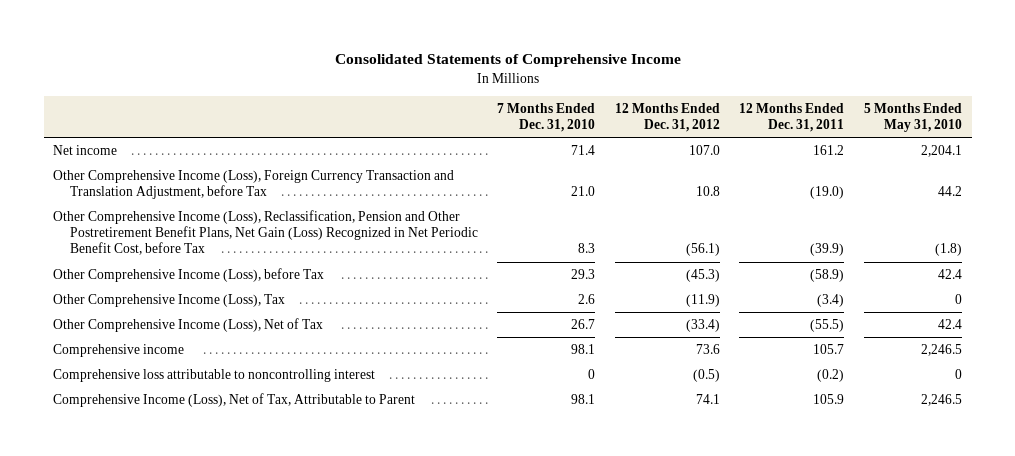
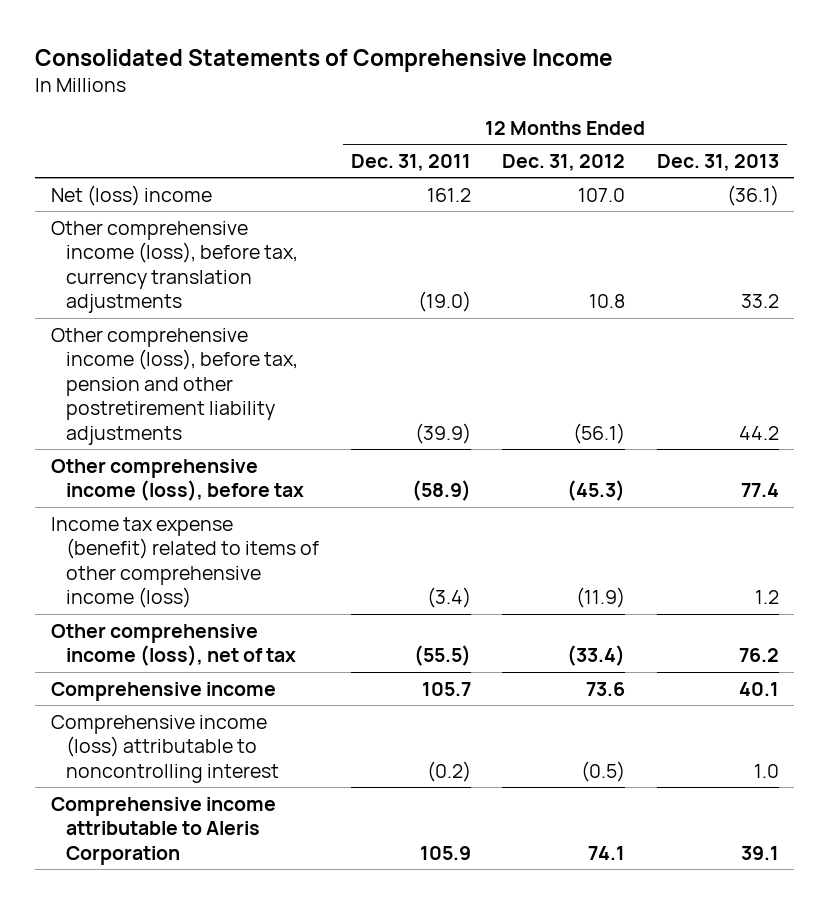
- | 7 Months Ended Dec. 31, 2010 | 12 Months Ended Dec. 31, 2012 | 12 Months Ended Dec. 31, 2011 | 5 Months Ended May 31, 2010
+ | 12 Months Ended Dec. 31, 2011 | 12 Months Ended Dec. 31, 2012 | 12 Months Ended Dec. 31, 2013
- Net income | 71.4 | 107.0 | 161.2 | 2,204.1
- Other Comprehensive Income (Loss), Foreign Currency Transaction and Translation Adjustment, before Tax | 21.0 | 10.8 | (19.0) | 44.2
- Other Comprehensive Income (Loss), Reclassification, Pension and Other Postretirement Benefit Plans, Net Gain (Loss) Recognized in Net Periodic Benefit Cost, before Tax | 8.3 | (56.1) | (39.9) | (1.8)
- Other Comprehensive Income (Loss), before Tax | 29.3 | (45.3) | (58.9) | 42.4
- Other Comprehensive Income (Loss), Tax | 2.6 | (11.9) | (3.4) | 0
- Other Comprehensive Income (Loss), Net of Tax | 26.7 | (33.4) | (55.5) | 42.4
+ Net (loss) income | 161.2 | 107.0 | (36.1)
+ Other comprehensive income (loss), before tax, currency translation adjustments | (19.0) | 10.8 | 33.2
+ Other comprehensive income (loss), before tax, pension and other postretirement liability adjustments | (39.9) | (56.1) | 44.2
+ Other comprehensive income (loss), before tax | (58.9) | (45.3) | 77.4
+ Income tax expense (benefit) related to items of other comprehensive income (loss) | (3.4) | (11.9) | 1.2
+ Other comprehensive income (loss), net of tax | (55.5) | (33.4) | 76.2
- Comprehensive loss attributable to noncontrolling interest | 0 | (0.5) | (0.2) | 0
- Comprehensive Income (Loss), Net of Tax, Attributable to Parent | 98.1 | 74.1 | 105.9 | 2,246.5
+ Comprehensive income (loss) attributable to noncontrolling interest | (0.2) | (0.5) | 1.0
+ Comprehensive income attributable to Aleris Corporation | 105.9 | 74.1 | 39.1

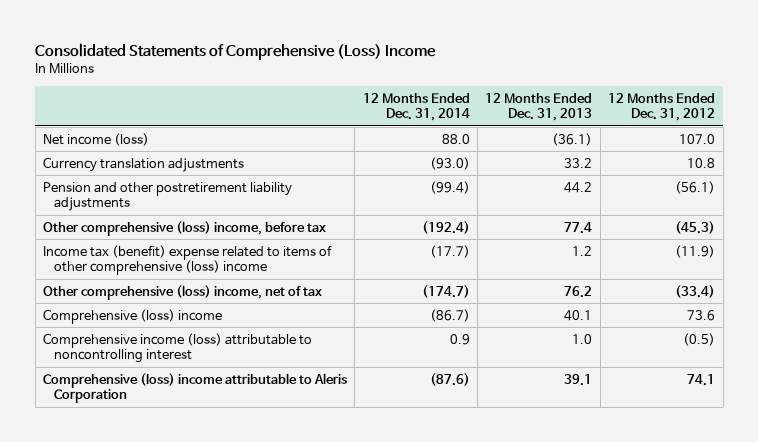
- Consolidated Statements of Comprehensive Income
+ Consolidated Statements of Comprehensive (Loss) Income
- | 12 Months Ended Dec. 31, 2011 | 12 Months Ended Dec. 31, 2012 | 12 Months Ended Dec. 31, 2013
+ | 12 Months Ended Dec. 31, 2014 | 12 Months Ended Dec. 31, 2013 | 12 Months Ended Dec. 31, 2012
- Net (loss) income | 161.2 | 107.0 | (36.1)
- Other comprehensive income (loss), before tax, currency translation adjustments | (19.0) | 10.8 | 33.2
- Other comprehensive income (loss), before tax, pension and other postretirement liability adjustments | (39.9) | (56.1) | 44.2
- Other comprehensive income (loss), before tax | (58.9) | (45.3) | 77.4
- Income tax expense (benefit) related to items of other comprehensive income (loss) | (3.4) | (11.9) | 1.2
- Other comprehensive income (loss), net of tax | (55.5) | (33.4) | 76.2
- Comprehensive income | 105.7 | 73.6 | 40.1
+ Net income (loss) | 88.0 | (36.1) | 107.0
+ Currency translation adjustments | (93.0) | 33.2 | 10.8
+ Pension and other postretirement liability adjustments | (99.4) | 44.2 | (56.1)
+ Other comprehensive (loss) income, before tax | (192.4) | 77.4 | (45.3)
+ Income tax (benefit) expense related to items of other comprehensive (loss) income | (17.7) | 1.2 | (11.9)
+ Other comprehensive (loss) income, net of tax | (174.7) | 76.2 | (33.4)
+ Comprehensive (loss) income | (86.7) | 40.1 | 73.6
- Comprehensive income attributable to Aleris Corporation | 105.9 | 74.1 | 39.1
+ Comprehensive (loss) income attributable to Aleris Corporation | (87.6) | 39.1 | 74.1

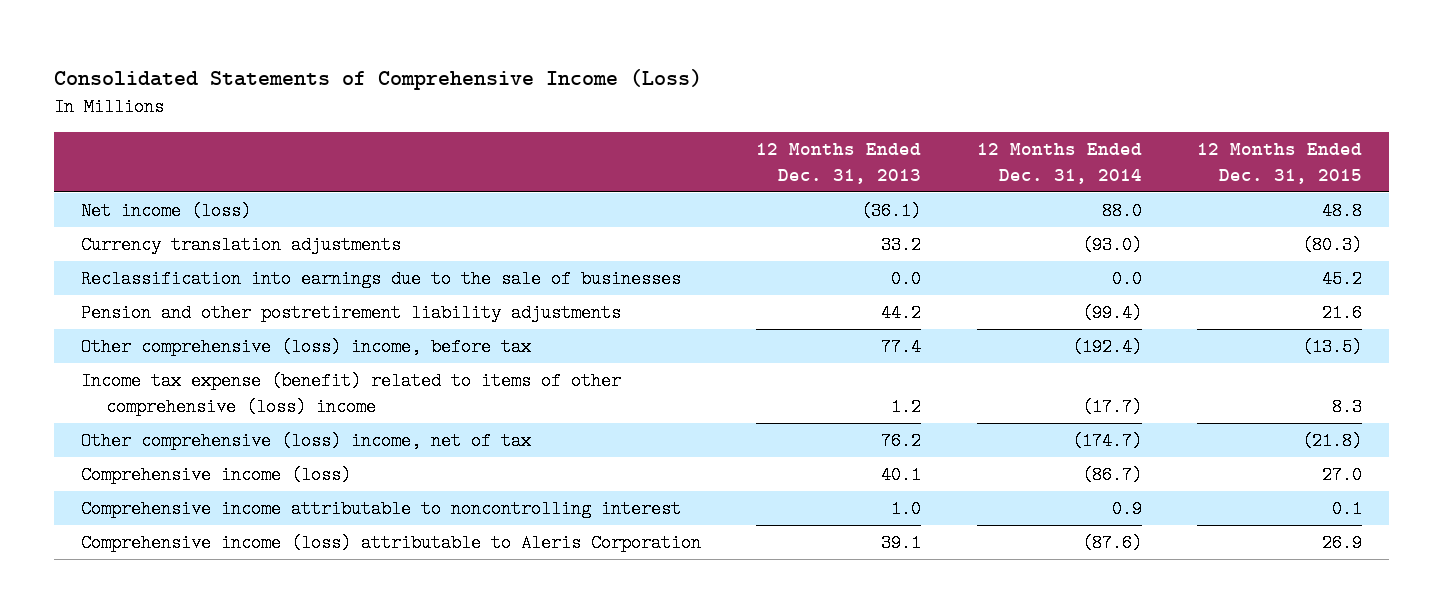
- Consolidated Statements of Comprehensive (Loss) Income
+ Consolidated Statements of Comprehensive Income (Loss)
- | 12 Months Ended Dec. 31, 2014 | 12 Months Ended Dec. 31, 2013 | 12 Months Ended Dec. 31, 2012
+ | 12 Months Ended Dec. 31, 2013 | 12 Months Ended Dec. 31, 2014 | 12 Months Ended Dec. 31, 2015
+ Reclassification into earnings due to the sale of businesses | 0.0 | 0.0 | 45.2
- Income tax (benefit) expense related to items of other comprehensive (loss) income | (17.7) | 1.2 | (11.9)
+ Income tax expense (benefit) related to items of other comprehensive (loss) income | 1.2 | (17.7) | 8.3
- Comprehensive (loss) income | (86.7) | 40.1 | 73.6
- Comprehensive income (loss) attributable to noncontrolling interest | 0.9 | 1.0 | (0.5)
- Comprehensive (loss) income attributable to Aleris Corporation | (87.6) | 39.1 | 74.1
+ Comprehensive income (loss) | 40.1 | (86.7) | 27.0
+ Comprehensive income attributable to noncontrolling interest | 1.0 | 0.9 | 0.1
+ Comprehensive income (loss) attributable to Aleris Corporation | 39.1 | (87.6) | 26.9

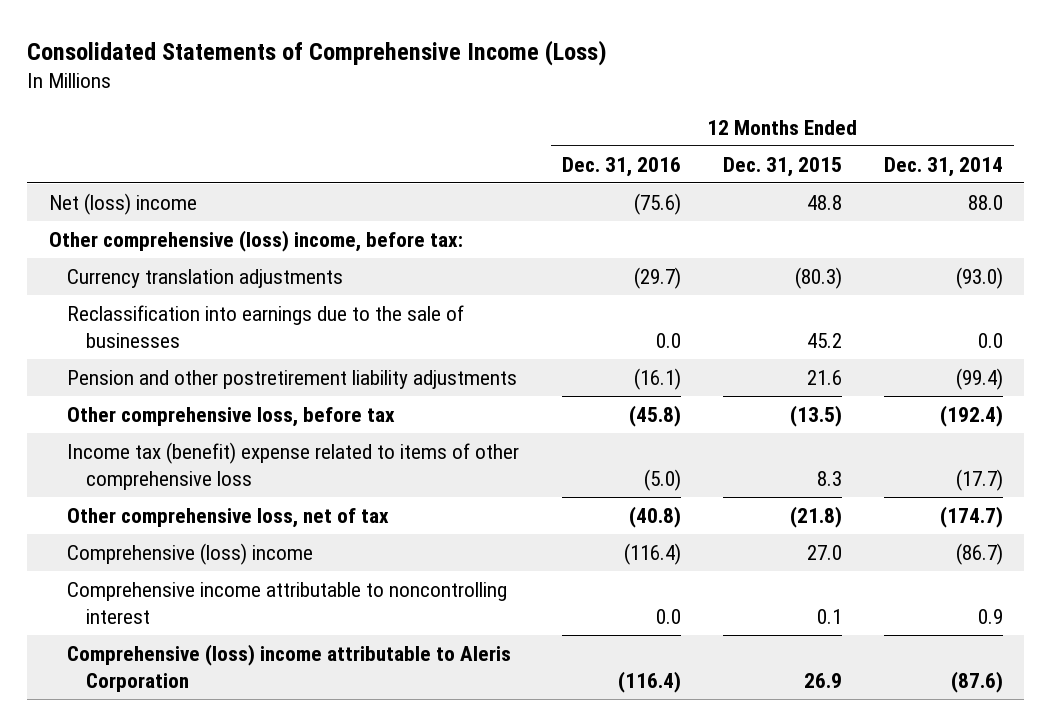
- | 12 Months Ended Dec. 31, 2013 | 12 Months Ended Dec. 31, 2014 | 12 Months Ended Dec. 31, 2015
+ | 12 Months Ended Dec. 31, 2016 | 12 Months Ended Dec. 31, 2015 | 12 Months Ended Dec. 31, 2014
- Net income (loss) | (36.1) | 88.0 | 48.8
+ Net (loss) income | (75.6) | 48.8 | 88.0
+ Other comprehensive (loss) income, before tax:
- Other comprehensive (loss) income, before tax | 77.4 | (192.4) | (13.5)
- Income tax expense (benefit) related to items of other comprehensive (loss) income | 1.2 | (17.7) | 8.3
- Other comprehensive (loss) income, net of tax | 76.2 | (174.7) | (21.8)
- Comprehensive income (loss) | 40.1 | (86.7) | 27.0
+ Other comprehensive loss, before tax | (45.8) | (13.5) | (192.4)
+ Income tax (benefit) expense related to items of other comprehensive loss | (5.0) | 8.3 | (17.7)
+ Other comprehensive loss, net of tax | (40.8) | (21.8) | (174.7)
+ Comprehensive (loss) income | (116.4) | 27.0 | (86.7)
- Comprehensive income (loss) attributable to Aleris Corporation | 39.1 | (87.6) | 26.9
+ Comprehensive (loss) income attributable to Aleris Corporation | (116.4) | 26.9 | (87.6)

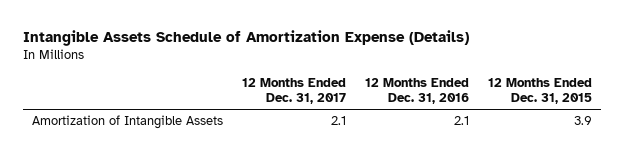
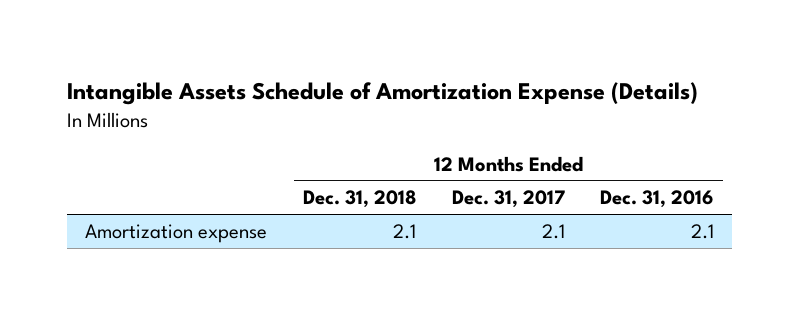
- | 12 Months Ended Dec. 31, 2017 | 12 Months Ended Dec. 31, 2016 | 12 Months Ended Dec. 31, 2015
+ | 12 Months Ended Dec. 31, 2018 | 12 Months Ended Dec. 31, 2017 | 12 Months Ended Dec. 31, 2016
- Amortization of Intangible Assets | 2.1 | 2.1 | 3.9
+ Amortization expense | 2.1 | 2.1 | 2.1

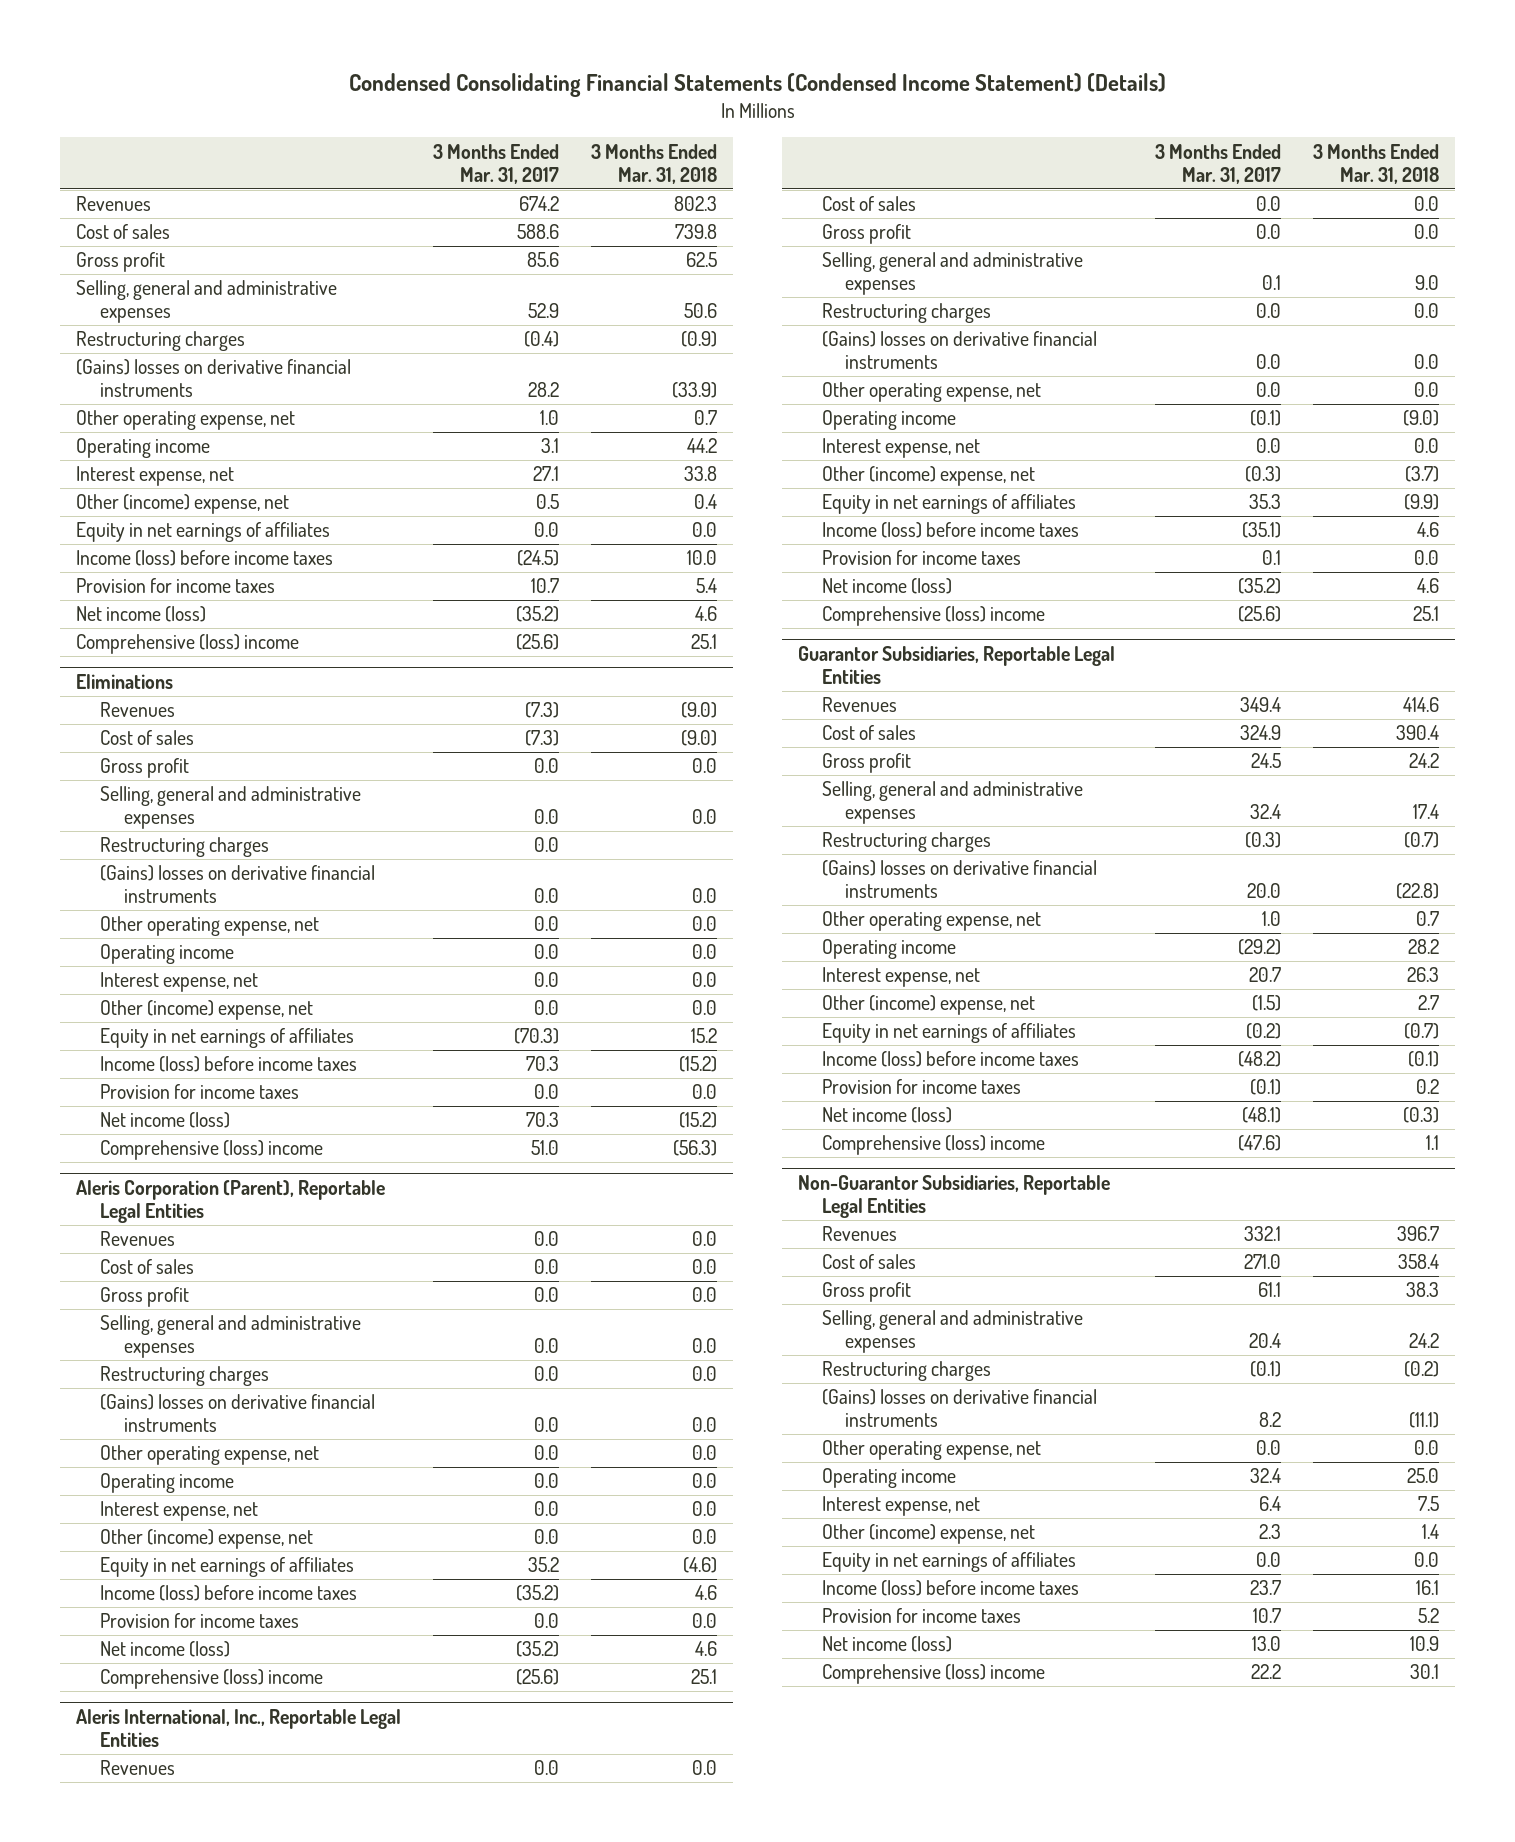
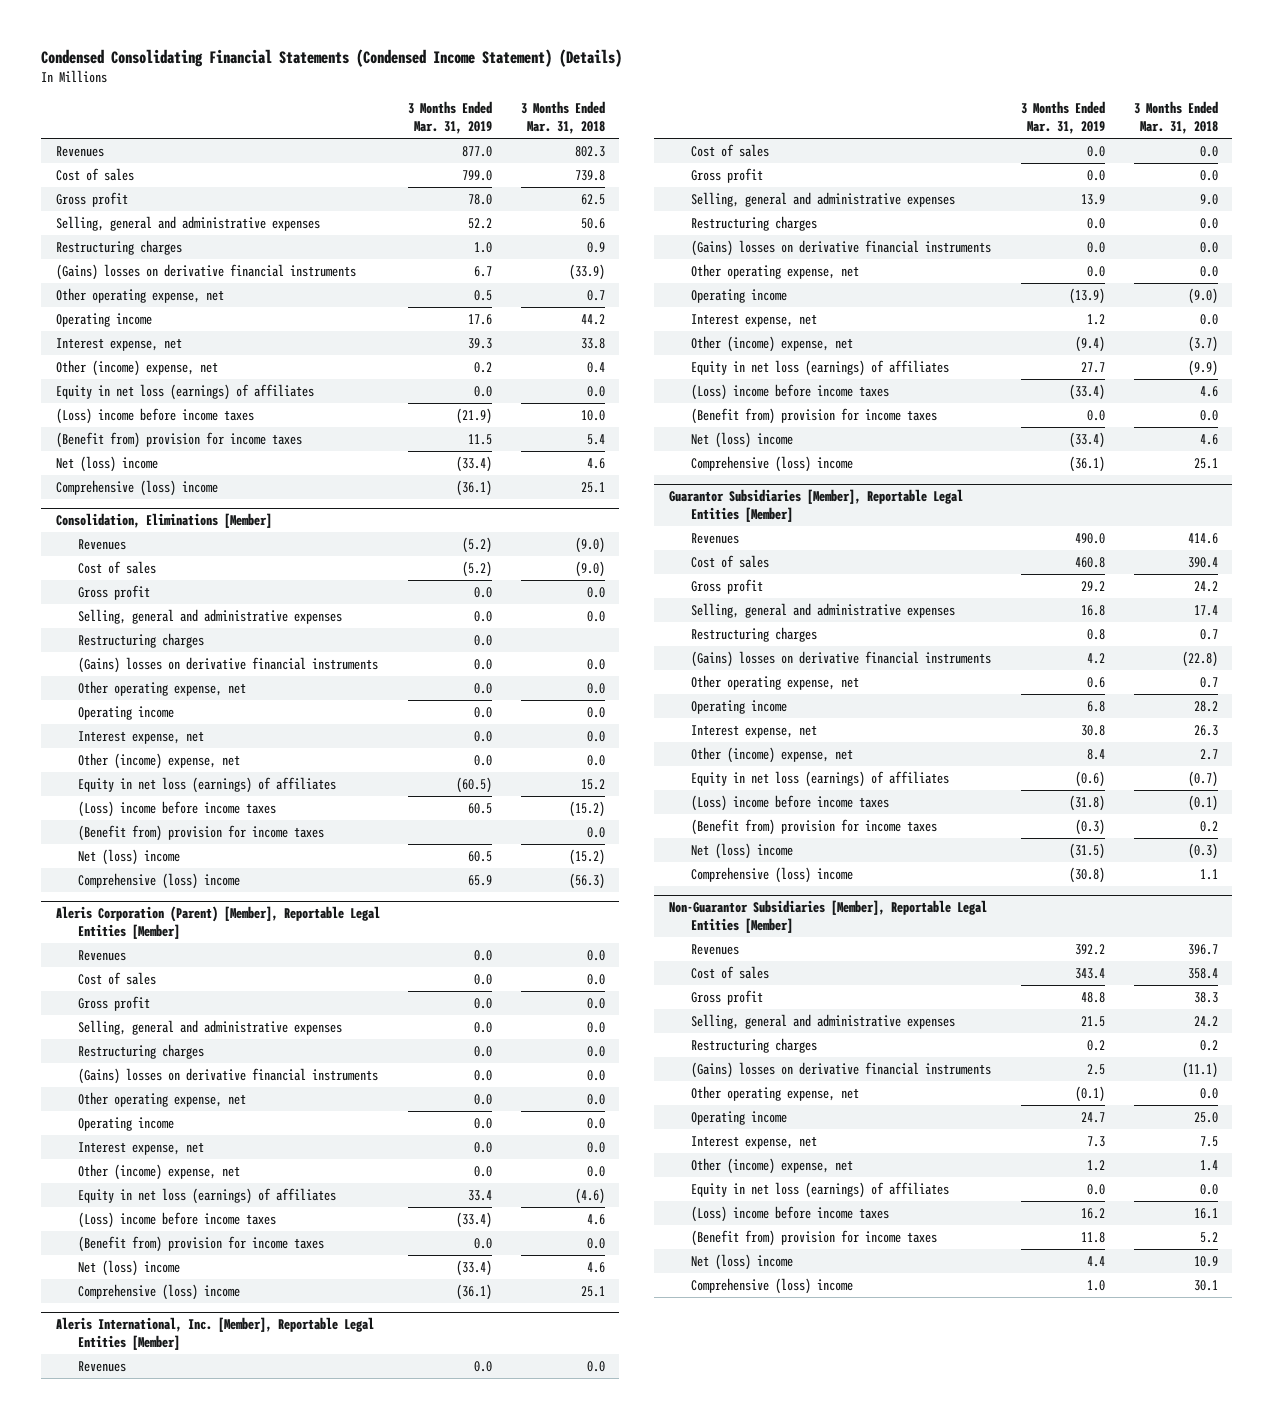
- | 3 Months Ended Mar. 31, 2017 | 3 Months Ended Mar. 31, 2018
+ | 3 Months Ended Mar. 31, 2019 | 3 Months Ended Mar. 31, 2018
- Restructuring charges | (0.4) | (0.9)
+ Restructuring charges | 1.0 | 0.9
- Equity in net earnings of affiliates | 0.0 | 0.0
- Income (loss) before income taxes | (24.5) | 10.0
- Provision for income taxes | 10.7 | 5.4
- Net income (loss) | (35.2) | 4.6
+ Equity in net loss (earnings) of affiliates | 0.0 | 0.0
+ (Loss) income before income taxes | (21.9) | 10.0
+ (Benefit from) provision for income taxes | 11.5 | 5.4
+ Net (loss) income | (33.4) | 4.6
- Eliminations
+ Consolidation, Eliminations [Member]
- Equity in net earnings of affiliates | (70.3) | 15.2
- Income (loss) before income taxes | 70.3 | (15.2)
- Provision for income taxes | 0.0 | 0.0
- Net income (loss) | 70.3 | (15.2)
+ Equity in net loss (earnings) of affiliates | (60.5) | 15.2
+ (Loss) income before income taxes | 60.5 | (15.2)
+ (Benefit from) provision for income taxes | | 0.0
+ Net (loss) income | 60.5 | (15.2)
- Aleris Corporation (Parent), Reportable Legal Entities
+ Aleris Corporation (Parent) [Member], Reportable Legal Entities [Member]
- Equity in net earnings of affiliates | 35.2 | (4.6)
- Income (loss) before income taxes | (35.2) | 4.6
- Provision for income taxes | 0.0 | 0.0
- Net income (loss) | (35.2) | 4.6
+ Equity in net loss (earnings) of affiliates | 33.4 | (4.6)
+ (Loss) income before income taxes | (33.4) | 4.6
+ (Benefit from) provision for income taxes | 0.0 | 0.0
+ Net (loss) income | (33.4) | 4.6
- Aleris International, Inc., Reportable Legal Entities
+ Aleris International, Inc. [Member], Reportable Legal Entities [Member]
- Equity in net earnings of affiliates | 35.3 | (9.9)
- Income (loss) before income taxes | (35.1) | 4.6
- Provision for income taxes | 0.1 | 0.0
- Net income (loss) | (35.2) | 4.6
+ Equity in net loss (earnings) of affiliates | 27.7 | (9.9)
+ (Loss) income before income taxes | (33.4) | 4.6
+ (Benefit from) provision for income taxes | 0.0 | 0.0
+ Net (loss) income | (33.4) | 4.6
- Guarantor Subsidiaries, Reportable Legal Entities
+ Guarantor Subsidiaries [Member], Reportable Legal Entities [Member]
- Restructuring charges | (0.3) | (0.7)
+ Restructuring charges | 0.8 | 0.7
- Equity in net earnings of affiliates | (0.2) | (0.7)
- Income (loss) before income taxes | (48.2) | (0.1)
- Provision for income taxes | (0.1) | 0.2
- Net income (loss) | (48.1) | (0.3)
+ Equity in net loss (earnings) of affiliates | (0.6) | (0.7)
+ (Loss) income before income taxes | (31.8) | (0.1)
+ (Benefit from) provision for income taxes | (0.3) | 0.2
+ Net (loss) income | (31.5) | (0.3)
- Non-Guarantor Subsidiaries, Reportable Legal Entities
+ Non-Guarantor Subsidiaries [Member], Reportable Legal Entities [Member]
- Restructuring charges | (0.1) | (0.2)
+ Restructuring charges | 0.2 | 0.2
- Equity in net earnings of affiliates | 0.0 | 0.0
- Income (loss) before income taxes | 23.7 | 16.1
- Provision for income taxes | 10.7 | 5.2
- Net income (loss) | 13.0 | 10.9
+ Equity in net loss (earnings) of affiliates | 0.0 | 0.0
+ (Loss) income before income taxes | 16.2 | 16.1
+ (Benefit from) provision for income taxes | 11.8 | 5.2
+ Net (loss) income | 4.4 | 10.9

